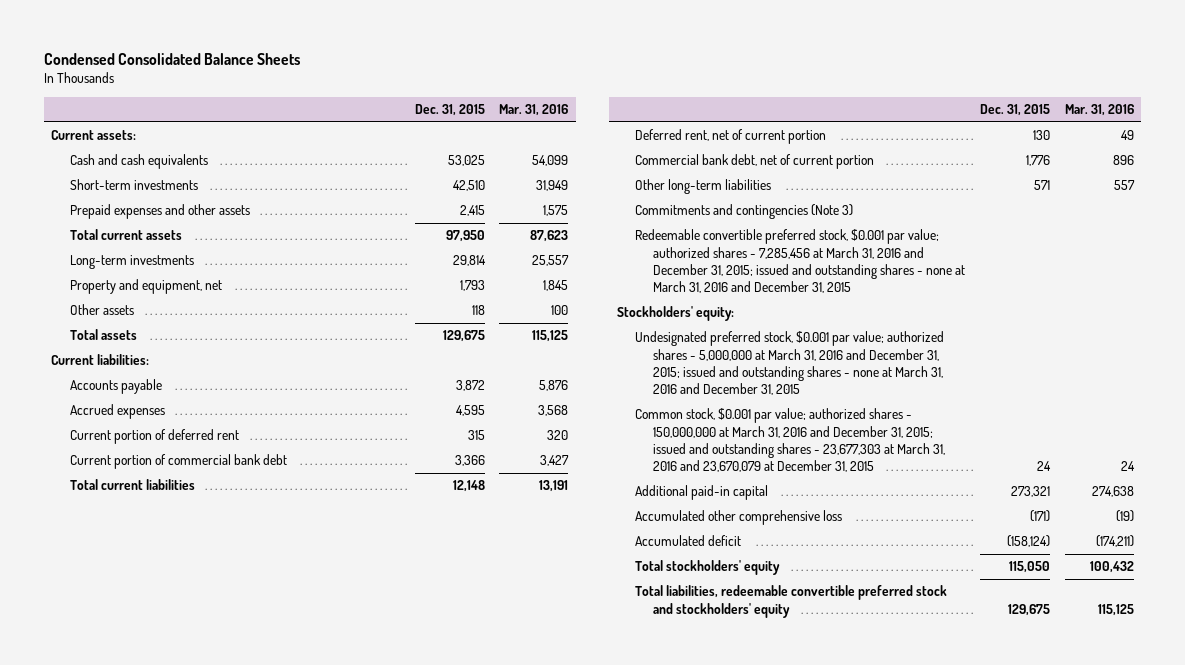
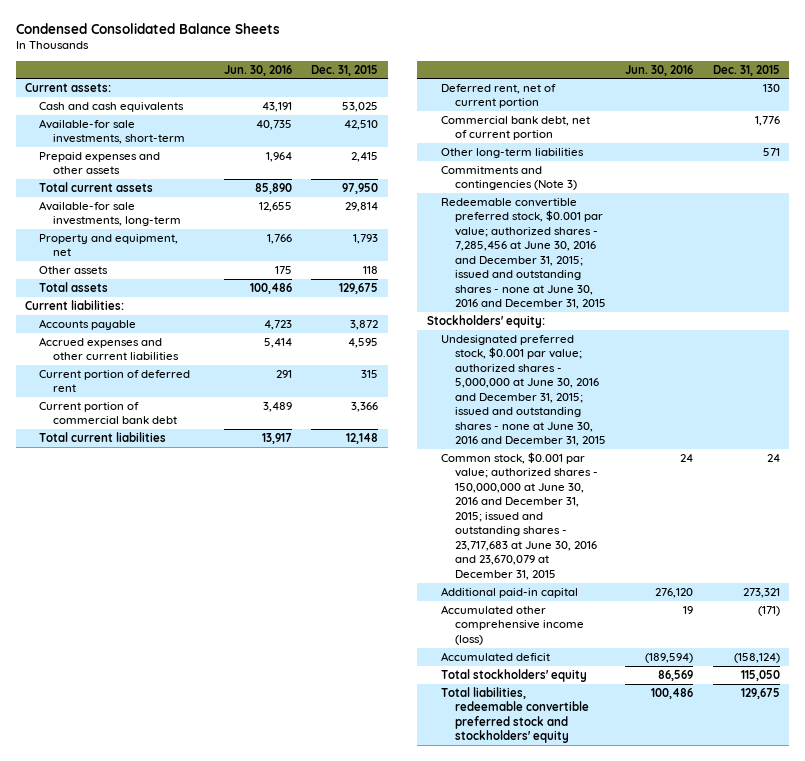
- | Dec. 31, 2015 | Mar. 31, 2016
+ | Jun. 30, 2016 | Dec. 31, 2015
- Short-term investments | 42,510 | 31,949
+ Available-for sale investments, short-term | 40,735 | 42,510
- Long-term investments | 29,814 | 25,557
+ Available-for sale investments, long-term | 12,655 | 29,814
- Accrued expenses | 4,595 | 3,568
+ Accrued expenses and other current liabilities | 5,414 | 4,595
- Redeemable convertible preferred stock, $0.001 par value; authorized shares - 7,285,456 at March 31, 2016 and December 31, 2015; issued and outstanding shares - none at March 31, 2016 and December 31, 2015
+ Redeemable convertible preferred stock, $0.001 par value; authorized shares - 7,285,456 at June 30, 2016 and December 31, 2015; issued and outstanding shares - none at June 30, 2016 and December 31, 2015
- Undesignated preferred stock, $0.001 par value; authorized shares - 5,000,000 at March 31, 2016 and December 31, 2015; issued and outstanding shares - none at March 31, 2016 and December 31, 2015
- Common stock, $0.001 par value; authorized shares - 150,000,000 at March 31, 2016 and December 31, 2015; issued and outstanding shares - 23,677,303 at March 31, 2016 and 23,670,079 at December 31, 2015 | 24 | 24
+ Undesignated preferred stock, $0.001 par value; authorized shares - 5,000,000 at June 30, 2016 and December 31, 2015; issued and outstanding shares - none at June 30, 2016 and December 31, 2015
+ Common stock, $0.001 par value; authorized shares - 150,000,000 at June 30, 2016 and December 31, 2015; issued and outstanding shares - 23,717,683 at June 30, 2016 and 23,670,079 at December 31, 2015 | 24 | 24
- Accumulated other comprehensive loss | (171) | (19)
+ Accumulated other comprehensive income (loss) | 19 | (171)

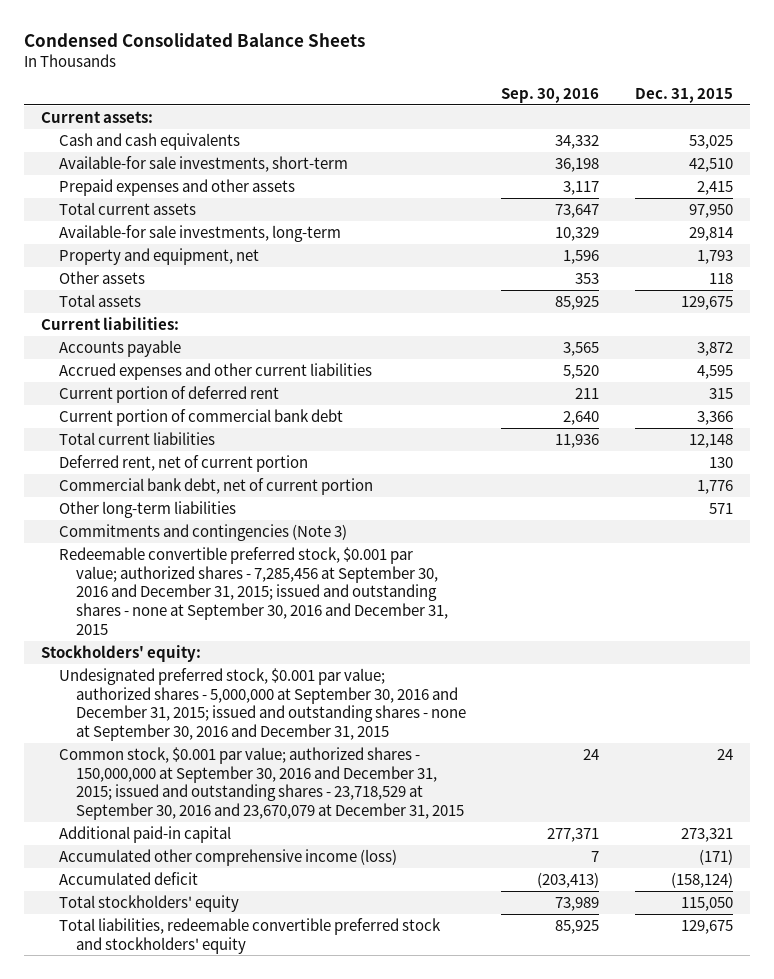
- | Jun. 30, 2016 | Dec. 31, 2015
+ | Sep. 30, 2016 | Dec. 31, 2015
- Redeemable convertible preferred stock, $0.001 par value; authorized shares - 7,285,456 at June 30, 2016 and December 31, 2015; issued and outstanding shares - none at June 30, 2016 and December 31, 2015
+ Redeemable convertible preferred stock, $0.001 par value; authorized shares - 7,285,456 at September 30, 2016 and December 31, 2015; issued and outstanding shares - none at September 30, 2016 and December 31, 2015
- Undesignated preferred stock, $0.001 par value; authorized shares - 5,000,000 at June 30, 2016 and December 31, 2015; issued and outstanding shares - none at June 30, 2016 and December 31, 2015
- Common stock, $0.001 par value; authorized shares - 150,000,000 at June 30, 2016 and December 31, 2015; issued and outstanding shares - 23,717,683 at June 30, 2016 and 23,670,079 at December 31, 2015 | 24 | 24
+ Undesignated preferred stock, $0.001 par value; authorized shares - 5,000,000 at September 30, 2016 and December 31, 2015; issued and outstanding shares - none at September 30, 2016 and December 31, 2015
+ Common stock, $0.001 par value; authorized shares - 150,000,000 at September 30, 2016 and December 31, 2015; issued and outstanding shares - 23,718,529 at September 30, 2016 and 23,670,079 at December 31, 2015 | 24 | 24

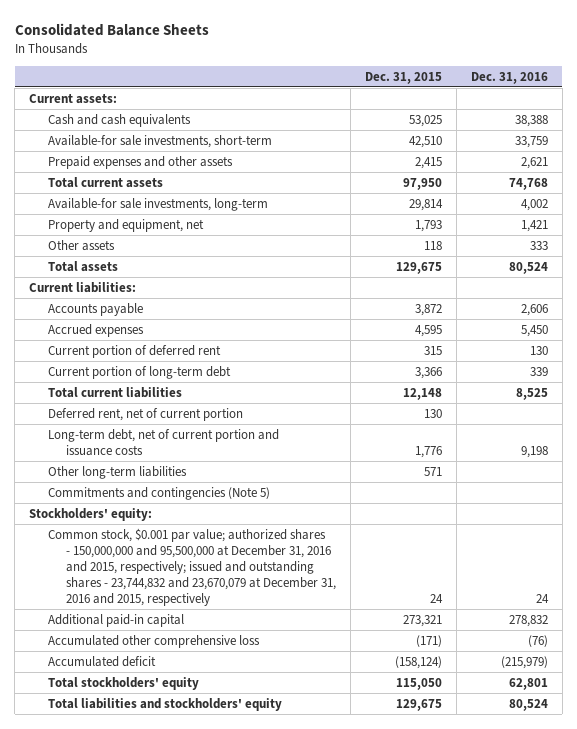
- Condensed Consolidated Balance Sheets
+ Consolidated Balance Sheets
- | Sep. 30, 2016 | Dec. 31, 2015
+ | Dec. 31, 2015 | Dec. 31, 2016
- Accrued expenses and other current liabilities | 5,520 | 4,595
+ Accrued expenses | 4,595 | 5,450
- Current portion of commercial bank debt | 2,640 | 3,366
+ Current portion of long-term debt | 3,366 | 339
- Commercial bank debt, net of current portion | | 1,776
+ Long-term debt, net of current portion and issuance costs | 1,776 | 9,198
- Commitments and contingencies (Note 3)
- Redeemable convertible preferred stock, $0.001 par value; authorized shares - 7,285,456 at September 30, 2016 and December 31, 2015; issued and outstanding shares - none at September 30, 2016 and December 31, 2015
+ Commitments and contingencies (Note 5)
- Undesignated preferred stock, $0.001 par value; authorized shares - 5,000,000 at September 30, 2016 and December 31, 2015; issued and outstanding shares - none at September 30, 2016 and December 31, 2015
- Common stock, $0.001 par value; authorized shares - 150,000,000 at September 30, 2016 and December 31, 2015; issued and outstanding shares - 23,718,529 at September 30, 2016 and 23,670,079 at December 31, 2015 | 24 | 24
+ Common stock, $0.001 par value; authorized shares - 150,000,000 and 95,500,000 at December 31, 2016 and 2015, respectively; issued and outstanding shares - 23,744,832 and 23,670,079 at December 31, 2016 and 2015, respectively | 24 | 24
- Accumulated other comprehensive income (loss) | 7 | (171)
+ Accumulated other comprehensive loss | (171) | (76)
- Total liabilities, redeemable convertible preferred stock and stockholders' equity | 85,925 | 129,675
+ Total liabilities and stockholders' equity | 129,675 | 80,524

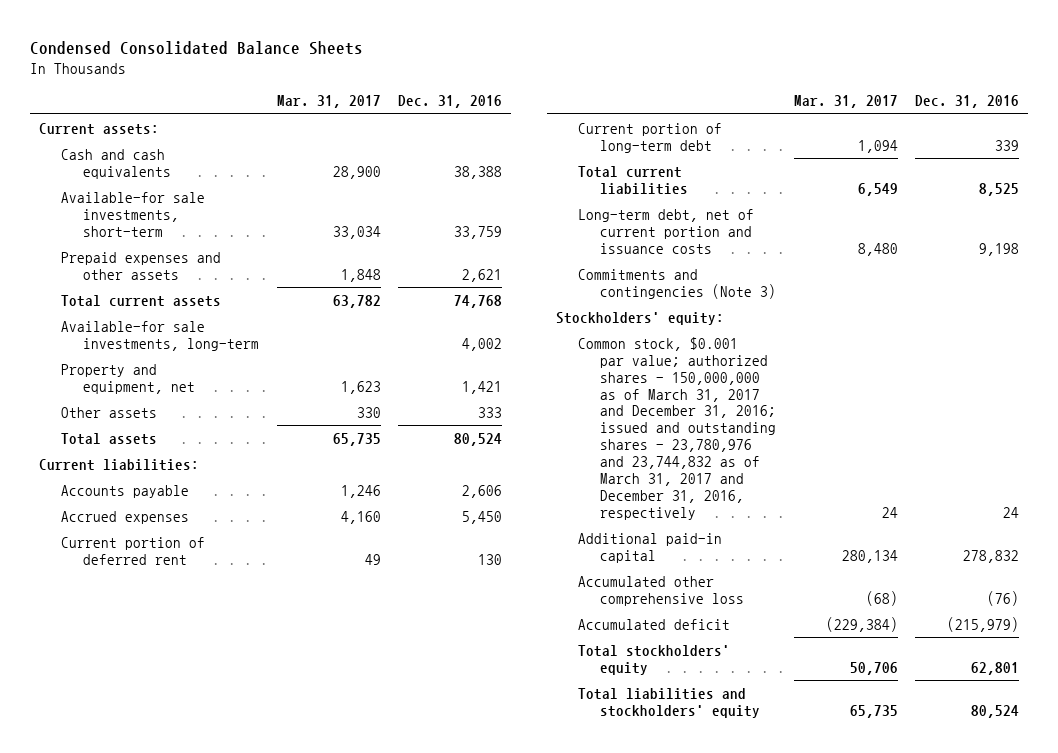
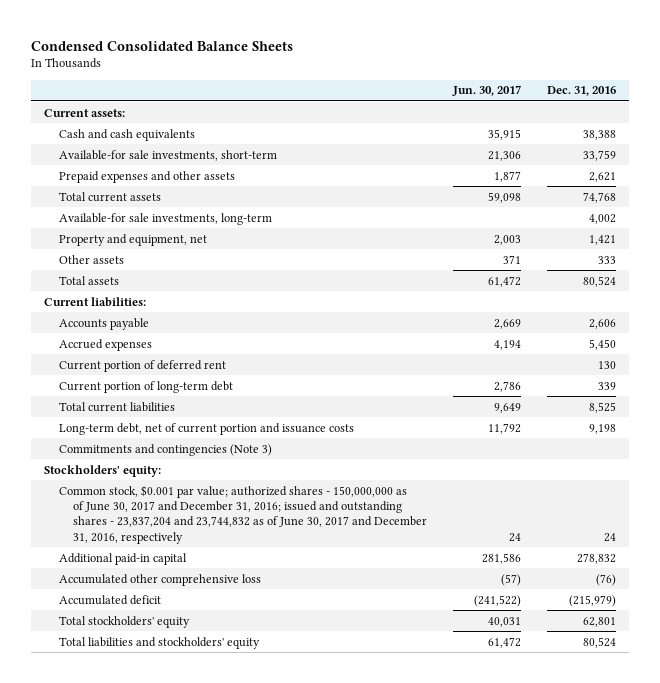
- | Mar. 31, 2017 | Dec. 31, 2016
+ | Jun. 30, 2017 | Dec. 31, 2016
- Common stock, $0.001 par value; authorized shares - 150,000,000 as of March 31, 2017 and December 31, 2016; issued and outstanding shares - 23,780,976 and 23,744,832 as of March 31, 2017 and December 31, 2016, respectively | 24 | 24
+ Common stock, $0.001 par value; authorized shares - 150,000,000 as of June 30, 2017 and December 31, 2016; issued and outstanding shares - 23,837,204 and 23,744,832 as of June 30, 2017 and December 31, 2016, respectively | 24 | 24

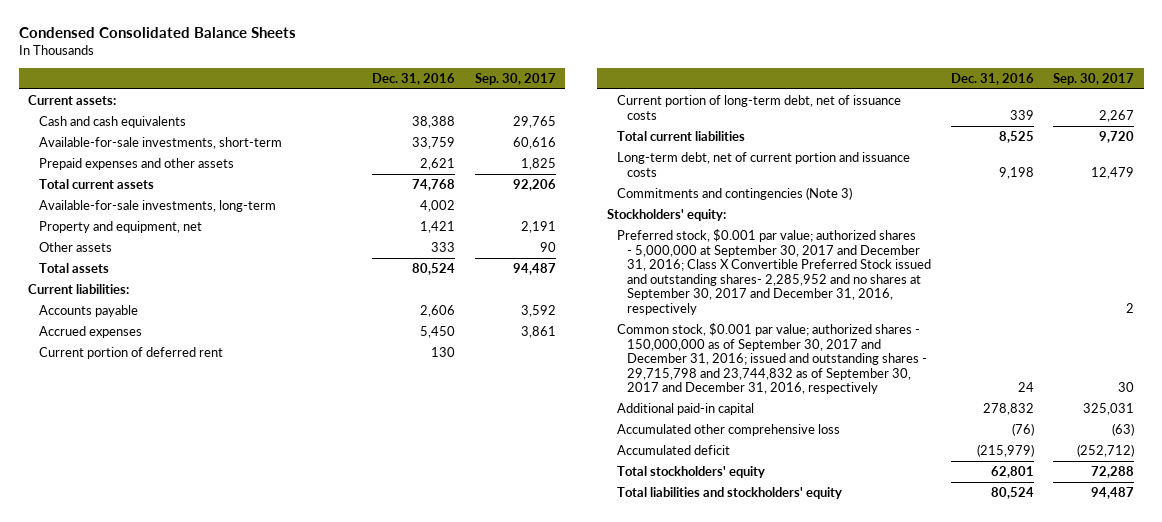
- | Jun. 30, 2017 | Dec. 31, 2016
+ | Dec. 31, 2016 | Sep. 30, 2017
- Available-for sale investments, short-term | 21,306 | 33,759
+ Available-for-sale investments, short-term | 33,759 | 60,616
- Available-for sale investments, long-term | | 4,002
+ Available-for-sale investments, long-term | 4,002 |
- Current portion of long-term debt | 2,786 | 339
+ Current portion of long-term debt, net of issuance costs | 339 | 2,267
- Common stock, $0.001 par value; authorized shares - 150,000,000 as of June 30, 2017 and December 31, 2016; issued and outstanding shares - 23,837,204 and 23,744,832 as of June 30, 2017 and December 31, 2016, respectively | 24 | 24
+ Preferred stock, $0.001 par value; authorized shares - 5,000,000 at September 30, 2017 and December 31, 2016; Class X Convertible Preferred Stock issued and outstanding shares- 2,285,952 and no shares at September 30, 2017 and December 31, 2016, respectively | | 2
+ Common stock, $0.001 par value; authorized shares - 150,000,000 as of September 30, 2017 and December 31, 2016; issued and outstanding shares - 29,715,798 and 23,744,832 as of September 30, 2017 and December 31, 2016, respectively | 24 | 30

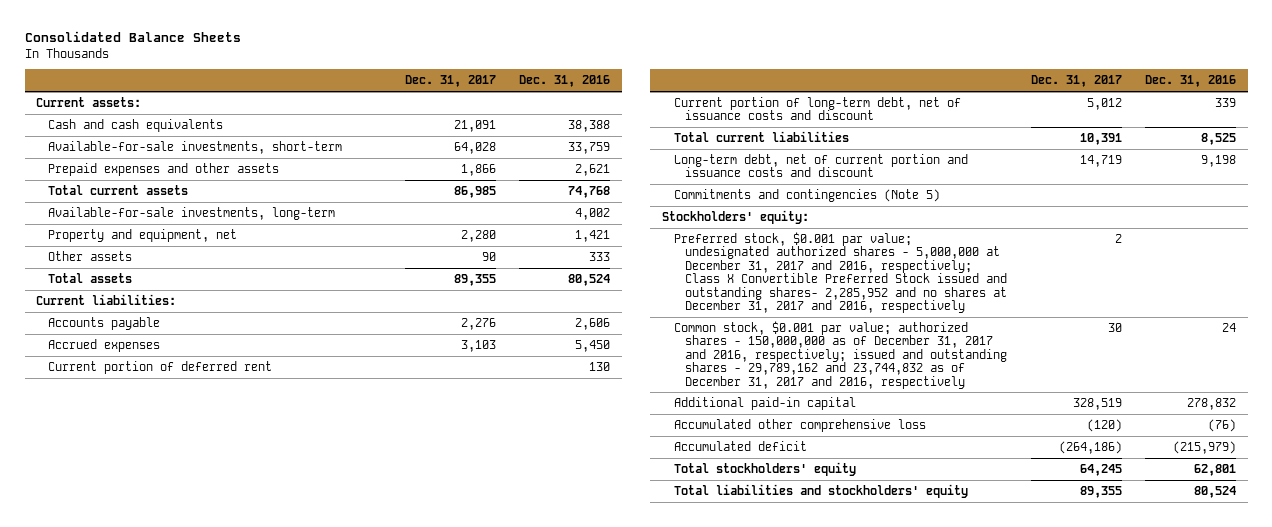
- Condensed Consolidated Balance Sheets
+ Consolidated Balance Sheets
- | Dec. 31, 2016 | Sep. 30, 2017
+ | Dec. 31, 2017 | Dec. 31, 2016
- Current portion of long-term debt, net of issuance costs | 339 | 2,267
+ Current portion of long-term debt, net of issuance costs and discount | 5,012 | 339
- Long-term debt, net of current portion and issuance costs | 9,198 | 12,479
- Commitments and contingencies (Note 3)
+ Long-term debt, net of current portion and issuance costs and discount | 14,719 | 9,198
+ Commitments and contingencies (Note 5)
- Preferred stock, $0.001 par value; authorized shares - 5,000,000 at September 30, 2017 and December 31, 2016; Class X Convertible Preferred Stock issued and outstanding shares- 2,285,952 and no shares at September 30, 2017 and December 31, 2016, respectively | | 2
- Common stock, $0.001 par value; authorized shares - 150,000,000 as of September 30, 2017 and December 31, 2016; issued and outstanding shares - 29,715,798 and 23,744,832 as of September 30, 2017 and December 31, 2016, respectively | 24 | 30
+ Preferred stock, $0.001 par value; undesignated authorized shares - 5,000,000 at December 31, 2017 and 2016, respectively; Class X Convertible Preferred Stock issued and outstanding shares- 2,285,952 and no shares at December 31, 2017 and 2016, respectively | 2 |
+ Common stock, $0.001 par value; authorized shares - 150,000,000 as of December 31, 2017 and 2016, respectively; issued and outstanding shares - 29,789,162 and 23,744,832 as of December 31, 2017 and 2016, respectively | 30 | 24

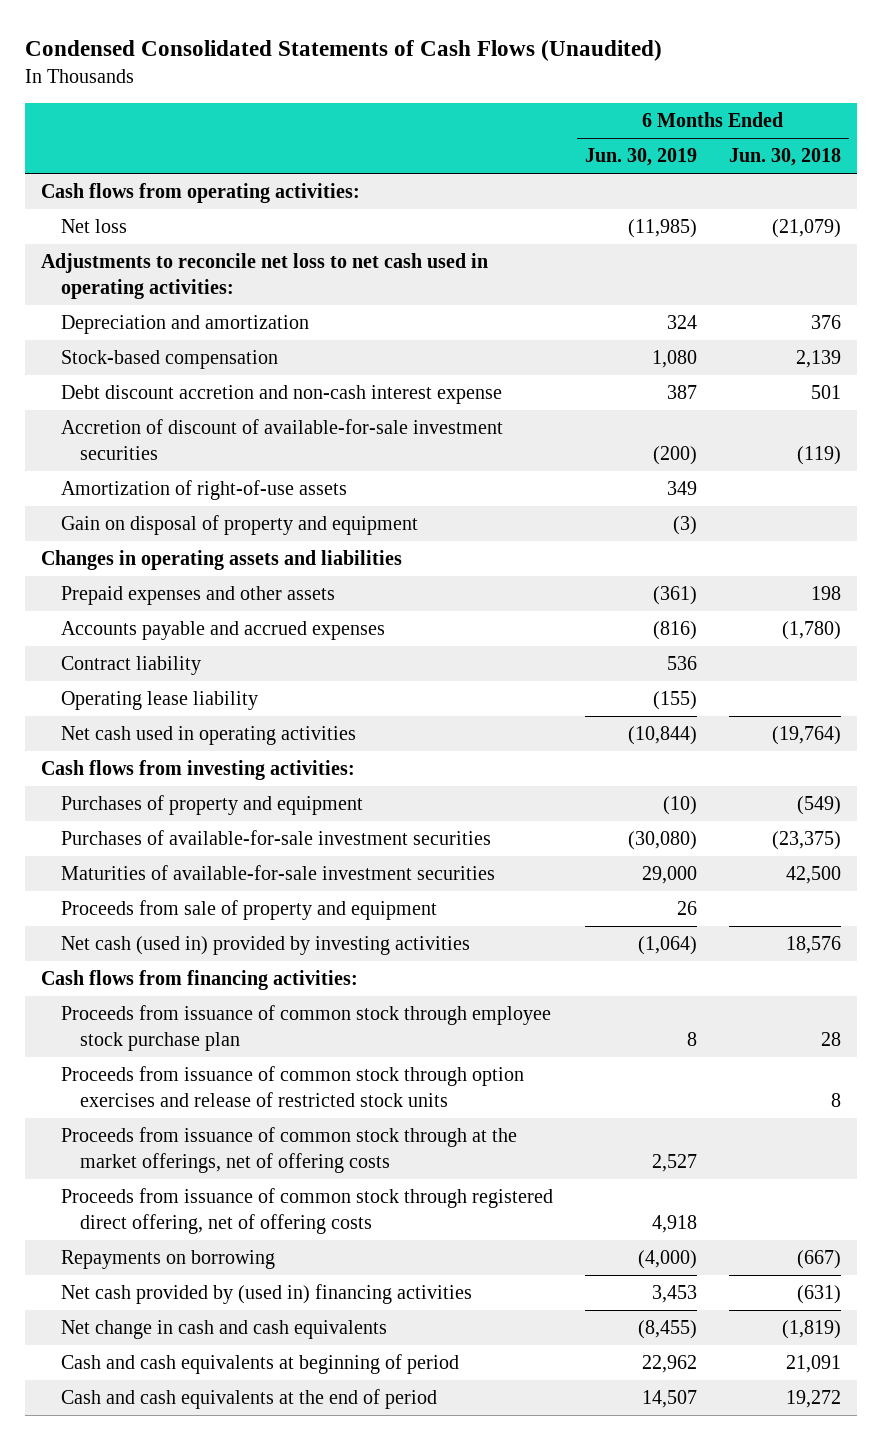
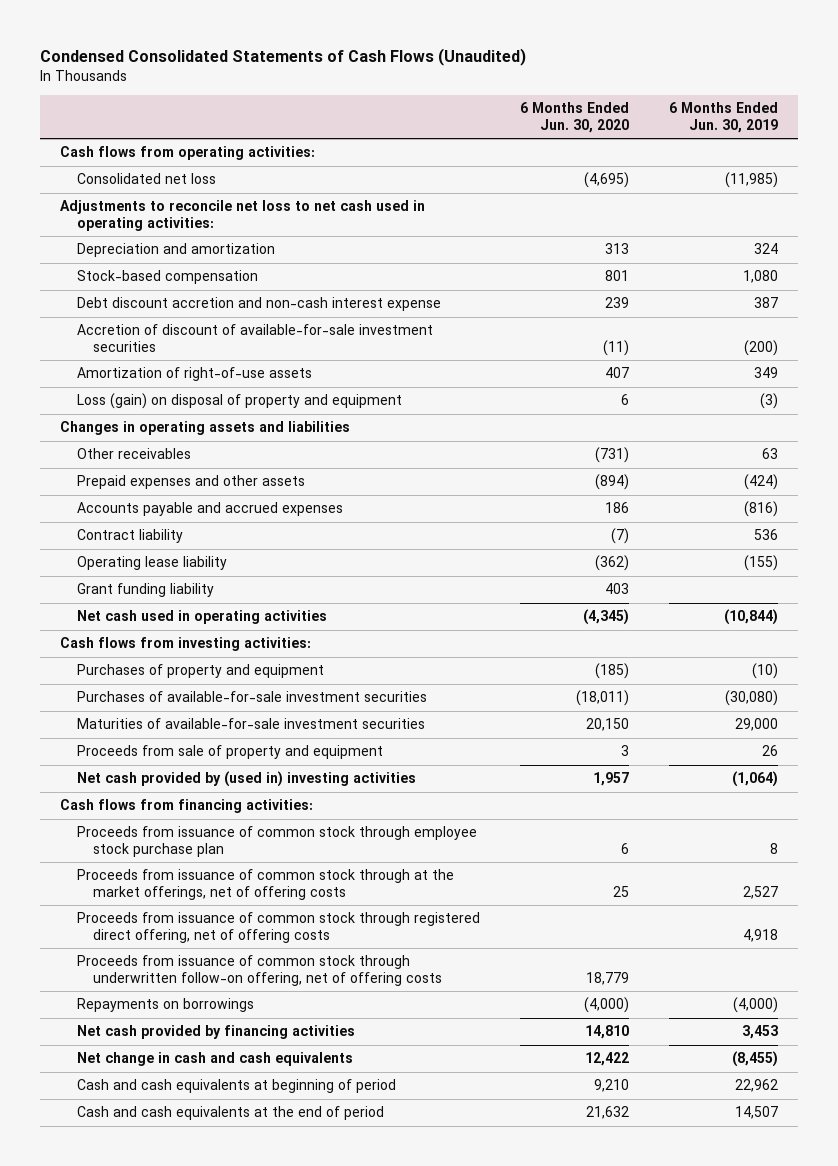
- | 6 Months Ended Jun. 30, 2019 | 6 Months Ended Jun. 30, 2018
+ | 6 Months Ended Jun. 30, 2020 | 6 Months Ended Jun. 30, 2019
- Net loss | (11,985) | (21,079)
+ Consolidated net loss | (4,695) | (11,985)
- Gain on disposal of property and equipment | (3) |
+ Loss (gain) on disposal of property and equipment | 6 | (3)
- Prepaid expenses and other assets | (361) | 198
+ Other receivables | (731) | 63
+ Prepaid expenses and other assets | (894) | (424)
+ Grant funding liability | 403 |
- Net cash (used in) provided by investing activities | (1,064) | 18,576
+ Net cash provided by (used in) investing activities | 1,957 | (1,064)
- Proceeds from issuance of common stock through option exercises and release of restricted stock units | | 8
- Repayments on borrowing | (4,000) | (667)
- Net cash provided by (used in) financing activities | 3,453 | (631)
+ Proceeds from issuance of common stock through underwritten follow-on offering, net of offering costs | 18,779 |
+ Repayments on borrowings | (4,000) | (4,000)
+ Net cash provided by financing activities | 14,810 | 3,453

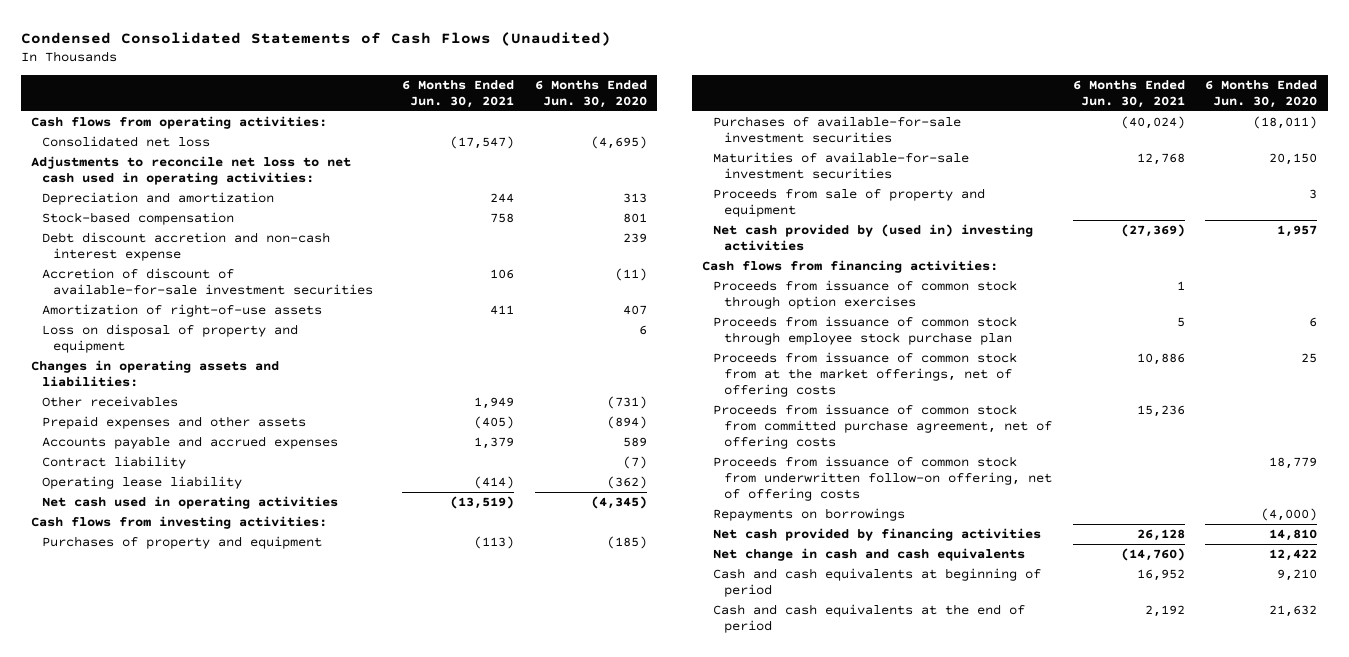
- | 6 Months Ended Jun. 30, 2020 | 6 Months Ended Jun. 30, 2019
+ | 6 Months Ended Jun. 30, 2021 | 6 Months Ended Jun. 30, 2020
- Loss (gain) on disposal of property and equipment | 6 | (3)
- Changes in operating assets and liabilities
+ Loss on disposal of property and equipment | | 6
+ Changes in operating assets and liabilities:
- Accounts payable and accrued expenses | 186 | (816)
+ Accounts payable and accrued expenses | 1,379 | 589
- Grant funding liability | 403 |
+ Proceeds from issuance of common stock through option exercises | 1 |
- Proceeds from issuance of common stock through at the market offerings, net of offering costs | 25 | 2,527
- Proceeds from issuance of common stock through registered direct offering, net of offering costs | | 4,918
- Proceeds from issuance of common stock through underwritten follow-on offering, net of offering costs | 18,779 |
+ Proceeds from issuance of common stock from at the market offerings, net of offering costs | 10,886 | 25
+ Proceeds from issuance of common stock from committed purchase agreement, net of offering costs | 15,236 |
+ Proceeds from issuance of common stock from underwritten follow-on offering, net of offering costs | | 18,779

